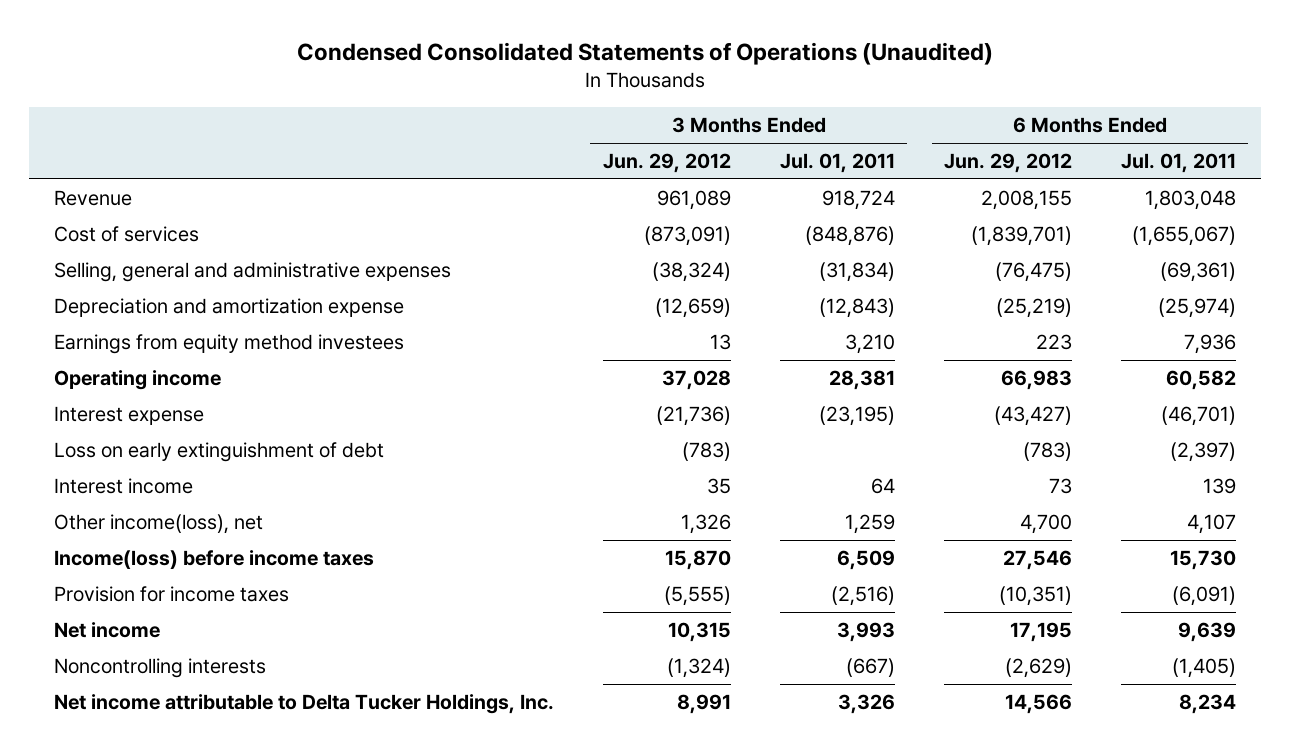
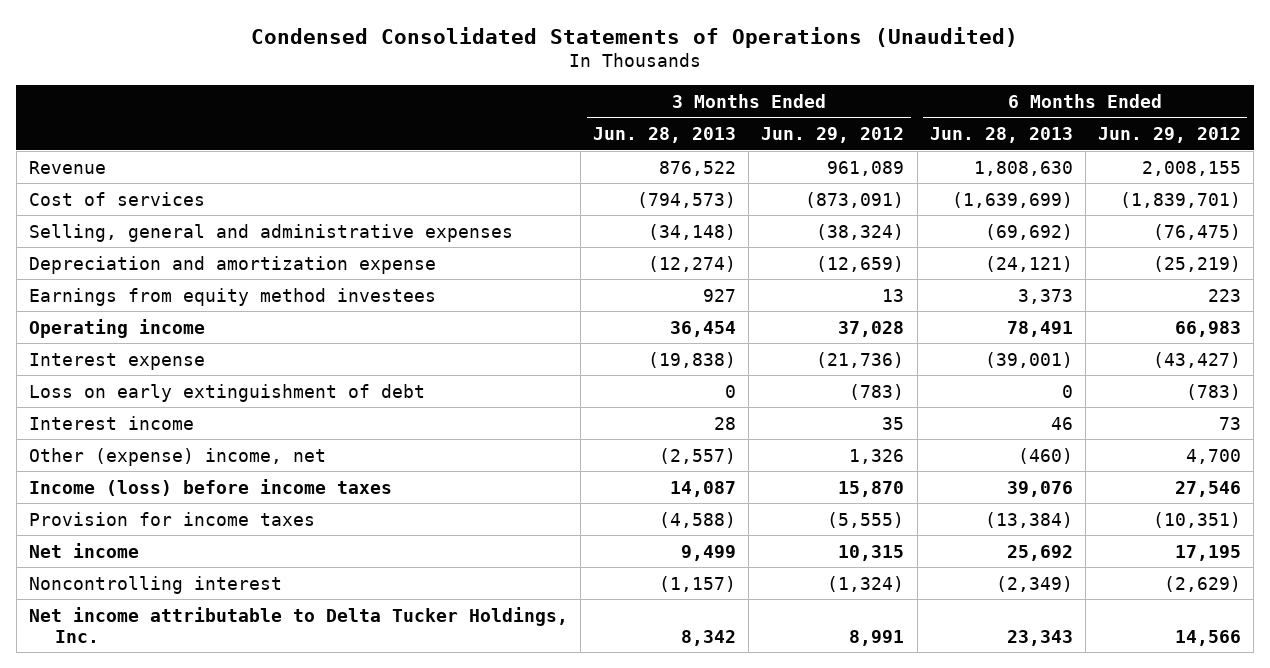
- | 3 Months Ended Jun. 29, 2012 | 3 Months Ended Jul. 01, 2011 | 6 Months Ended Jun. 29, 2012 | 6 Months Ended Jul. 01, 2011
+ | 3 Months Ended Jun. 28, 2013 | 3 Months Ended Jun. 29, 2012 | 6 Months Ended Jun. 28, 2013 | 6 Months Ended Jun. 29, 2012
- Other income(loss), net | 1,326 | 1,259 | 4,700 | 4,107
- Income(loss) before income taxes | 15,870 | 6,509 | 27,546 | 15,730
+ Other (expense) income, net | (2,557) | 1,326 | (460) | 4,700
+ Income (loss) before income taxes | 14,087 | 15,870 | 39,076 | 27,546
- Noncontrolling interests | (1,324) | (667) | (2,629) | (1,405)
+ Noncontrolling interest | (1,157) | (1,324) | (2,349) | (2,629)

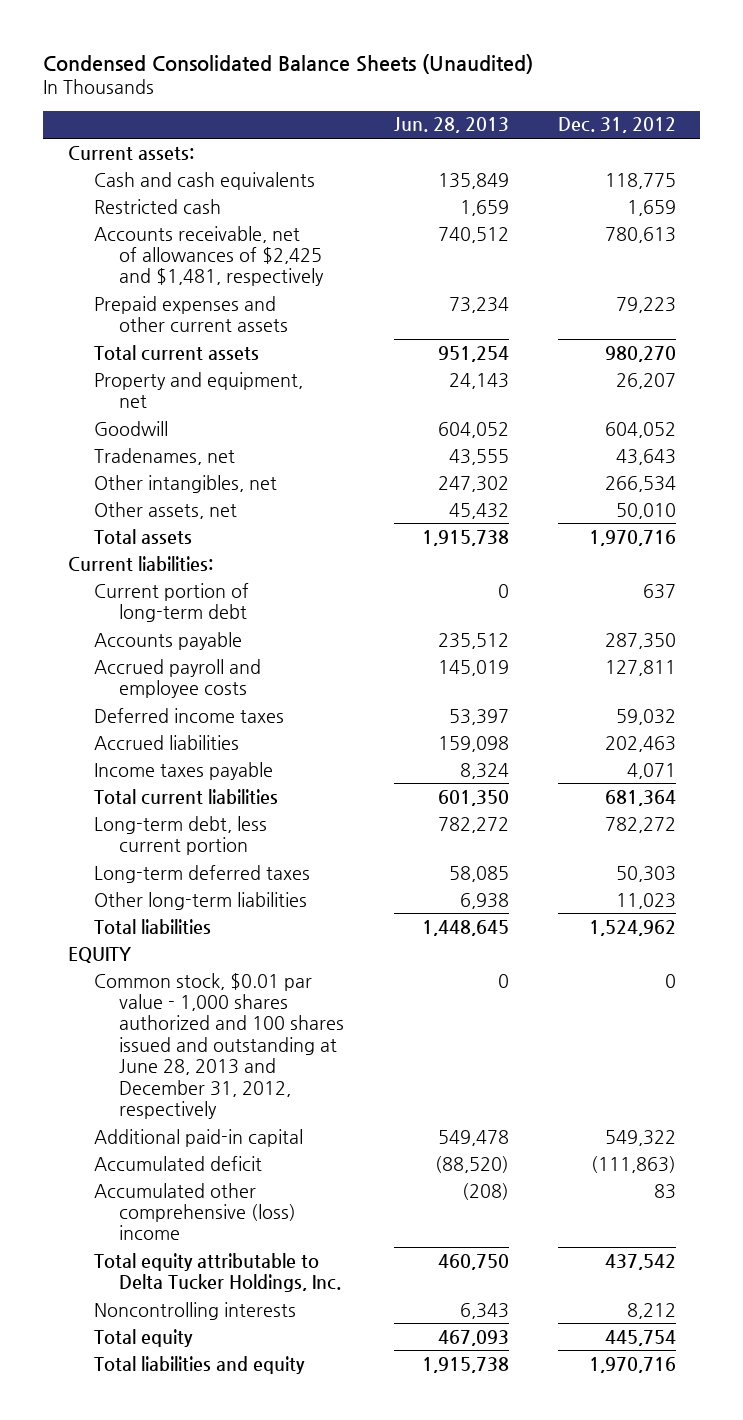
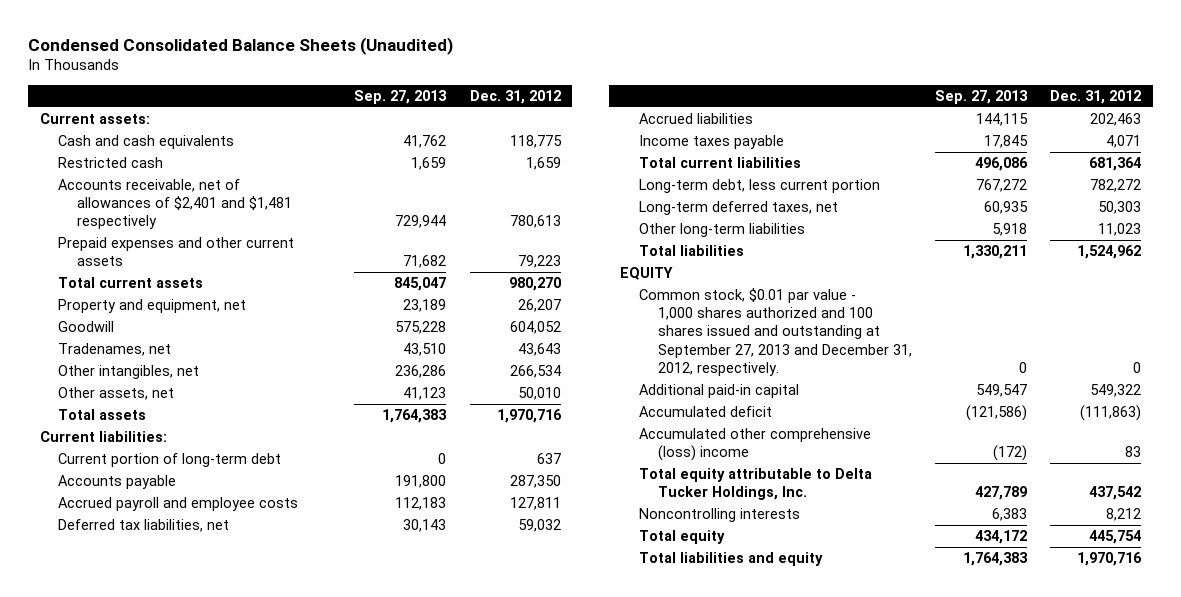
- | Jun. 28, 2013 | Dec. 31, 2012
+ | Sep. 27, 2013 | Dec. 31, 2012
- Accounts receivable, net of allowances of $2,425 and $1,481, respectively | 740,512 | 780,613
+ Accounts receivable, net of allowances of $2,401 and $1,481 respectively | 729,944 | 780,613
- Deferred income taxes | 53,397 | 59,032
+ Deferred tax liabilities, net | 30,143 | 59,032
- Long-term deferred taxes | 58,085 | 50,303
+ Long-term deferred taxes, net | 60,935 | 50,303
- Common stock, $0.01 par value - 1,000 shares authorized and 100 shares issued and outstanding at June 28, 2013 and December 31, 2012, respectively | 0 | 0
+ Common stock, $0.01 par value - 1,000 shares authorized and 100 shares issued and outstanding at September 27, 2013 and December 31, 2012, respectively. | 0 | 0

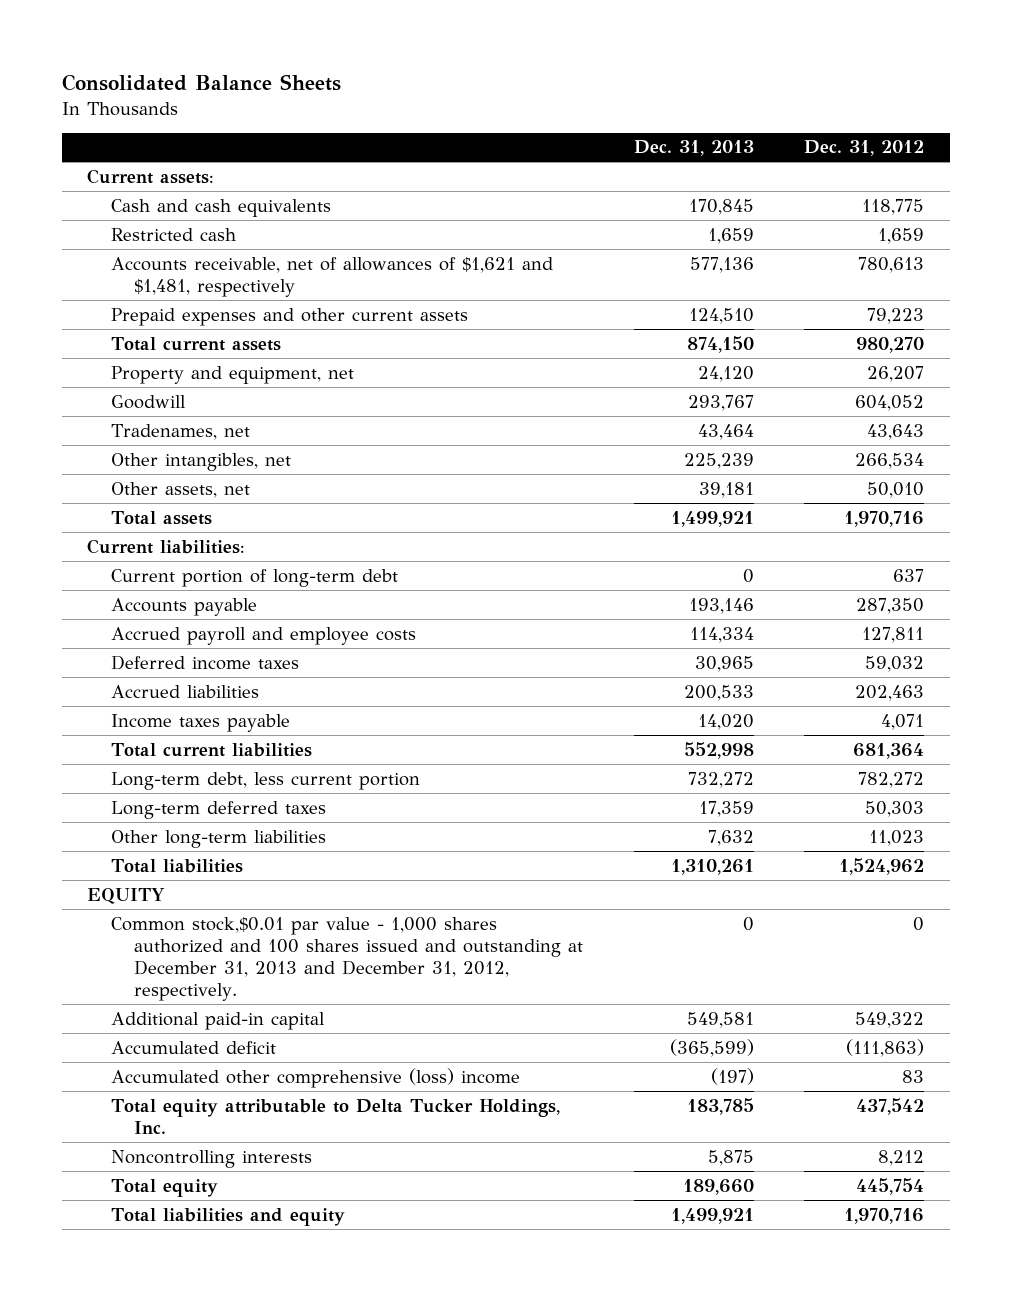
- Condensed Consolidated Balance Sheets (Unaudited)
+ Consolidated Balance Sheets
- | Sep. 27, 2013 | Dec. 31, 2012
+ | Dec. 31, 2013 | Dec. 31, 2012
- Accounts receivable, net of allowances of $2,401 and $1,481 respectively | 729,944 | 780,613
+ Accounts receivable, net of allowances of $1,621 and $1,481, respectively | 577,136 | 780,613
- Deferred tax liabilities, net | 30,143 | 59,032
+ Deferred income taxes | 30,965 | 59,032
- Long-term deferred taxes, net | 60,935 | 50,303
+ Long-term deferred taxes | 17,359 | 50,303
- Common stock, $0.01 par value - 1,000 shares authorized and 100 shares issued and outstanding at September 27, 2013 and December 31, 2012, respectively. | 0 | 0
+ Common stock,$0.01 par value - 1,000 shares authorized and 100 shares issued and outstanding at December 31, 2013 and December 31, 2012, respectively. | 0 | 0

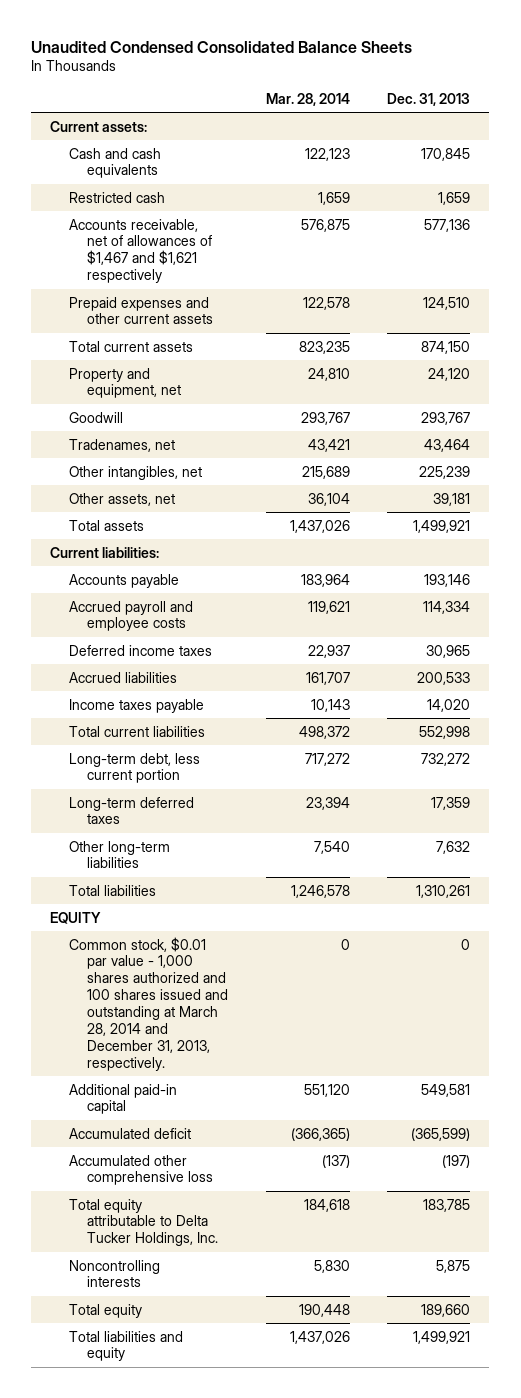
- Consolidated Balance Sheets
+ Unaudited Condensed Consolidated Balance Sheets
- | Dec. 31, 2013 | Dec. 31, 2012
+ | Mar. 28, 2014 | Dec. 31, 2013
- Accounts receivable, net of allowances of $1,621 and $1,481, respectively | 577,136 | 780,613
+ Accounts receivable, net of allowances of $1,467 and $1,621 respectively | 576,875 | 577,136
- Current portion of long-term debt | 0 | 637
- Common stock,$0.01 par value - 1,000 shares authorized and 100 shares issued and outstanding at December 31, 2013 and December 31, 2012, respectively. | 0 | 0
+ Common stock, $0.01 par value - 1,000 shares authorized and 100 shares issued and outstanding at March 28, 2014 and December 31, 2013, respectively. | 0 | 0
- Accumulated other comprehensive (loss) income | (197) | 83
+ Accumulated other comprehensive loss | (137) | (197)

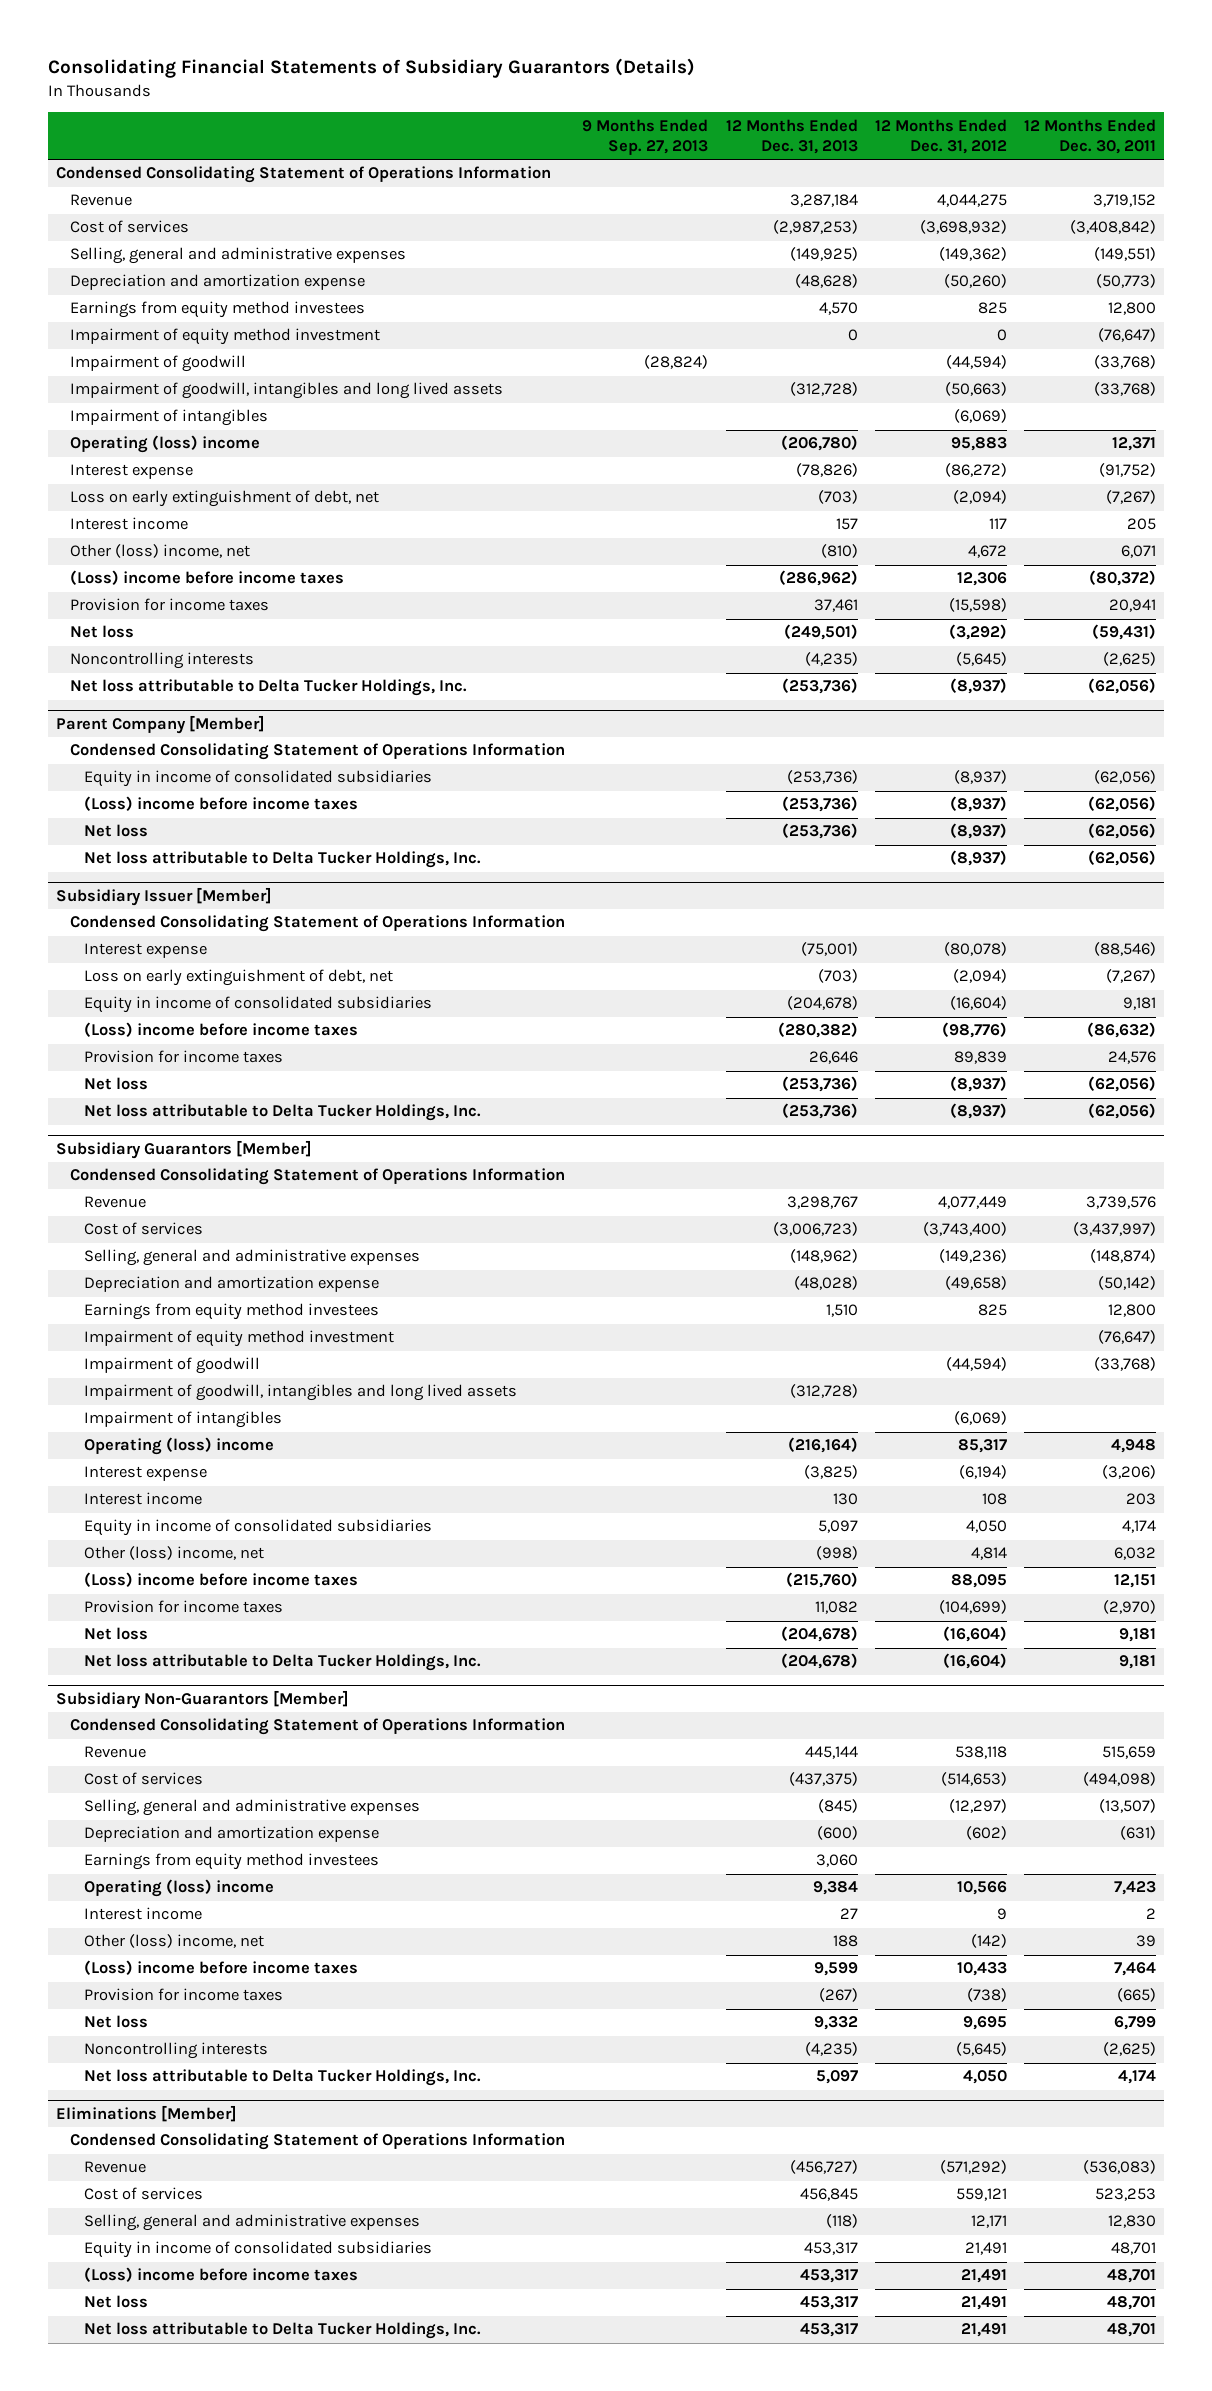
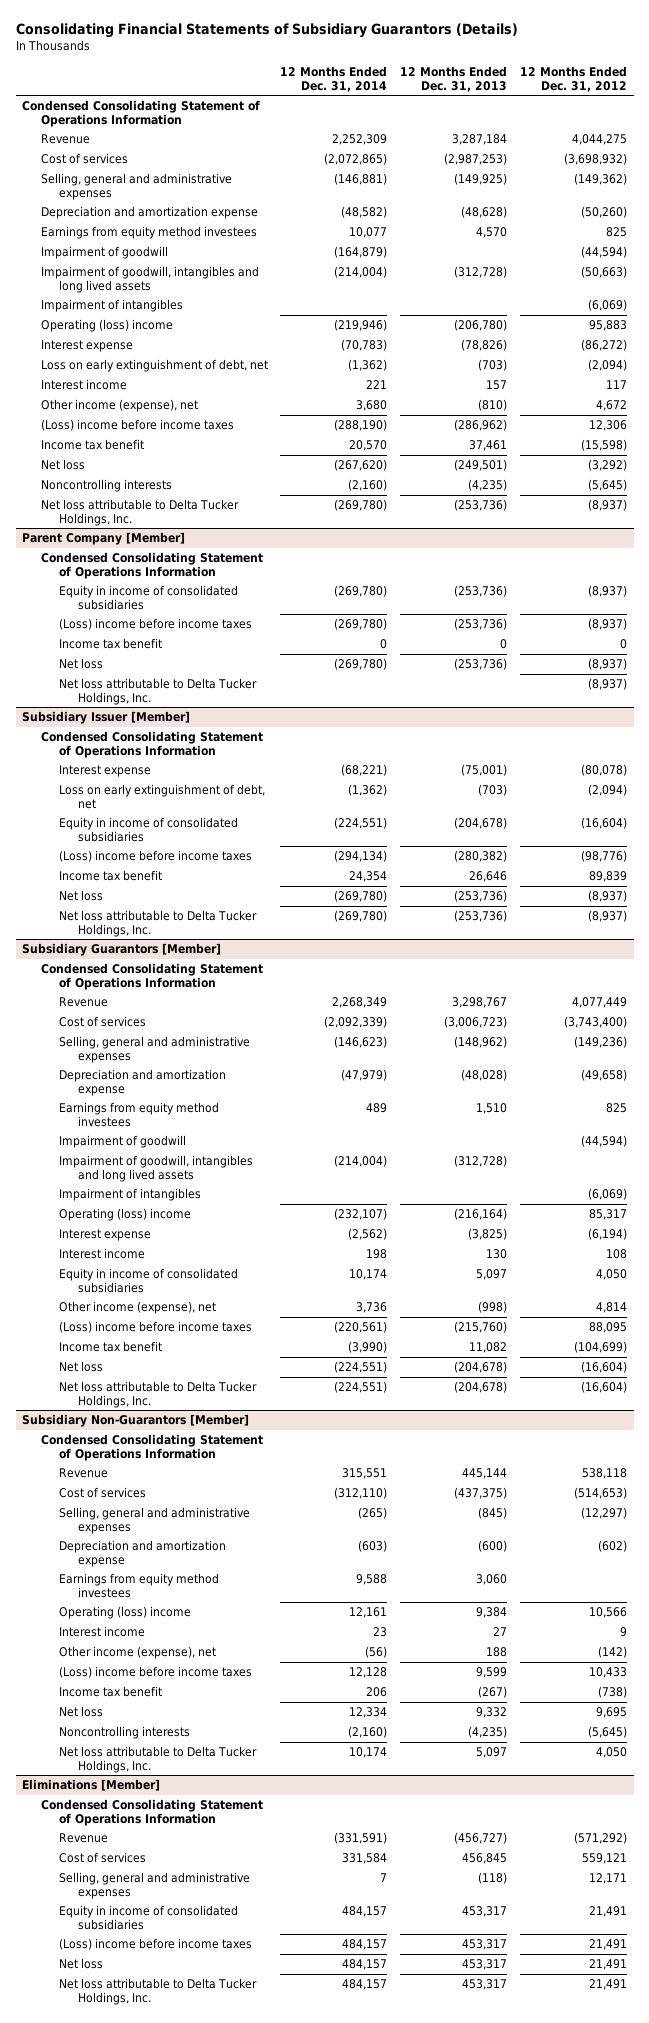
- | 9 Months Ended Sep. 27, 2013 | 12 Months Ended Dec. 31, 2013 | 12 Months Ended Dec. 31, 2012 | 12 Months Ended Dec. 30, 2011
+ | 12 Months Ended Dec. 31, 2014 | 12 Months Ended Dec. 31, 2013 | 12 Months Ended Dec. 31, 2012
- Impairment of equity method investment | | 0 | 0 | (76,647)
- Other (loss) income, net | | (810) | 4,672 | 6,071
+ Other income (expense), net | 3,680 | (810) | 4,672
- Provision for income taxes | | 37,461 | (15,598) | 20,941
+ Income tax benefit | 20,570 | 37,461 | (15,598)
@ Parent Company [Member]
+ Income tax benefit | 0 | 0 | 0
@ Subsidiary Issuer [Member]
- Provision for income taxes | | 26,646 | 89,839 | 24,576
+ Income tax benefit | 24,354 | 26,646 | 89,839
@ Subsidiary Guarantors [Member]
- Impairment of equity method investment | | | | (76,647)
- Other (loss) income, net | | (998) | 4,814 | 6,032
+ Other income (expense), net | 3,736 | (998) | 4,814
- Provision for income taxes | | 11,082 | (104,699) | (2,970)
+ Income tax benefit | (3,990) | 11,082 | (104,699)
@ Subsidiary Non-Guarantors [Member]
- Other (loss) income, net | | 188 | (142) | 39
+ Other income (expense), net | (56) | 188 | (142)
- Provision for income taxes | | (267) | (738) | (665)
+ Income tax benefit | 206 | (267) | (738)

